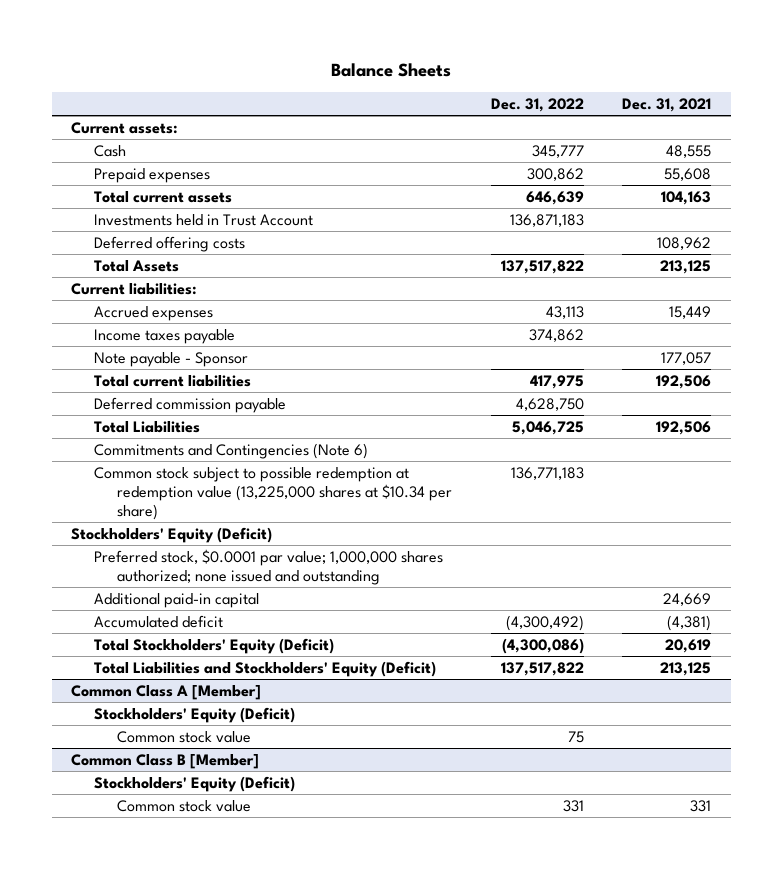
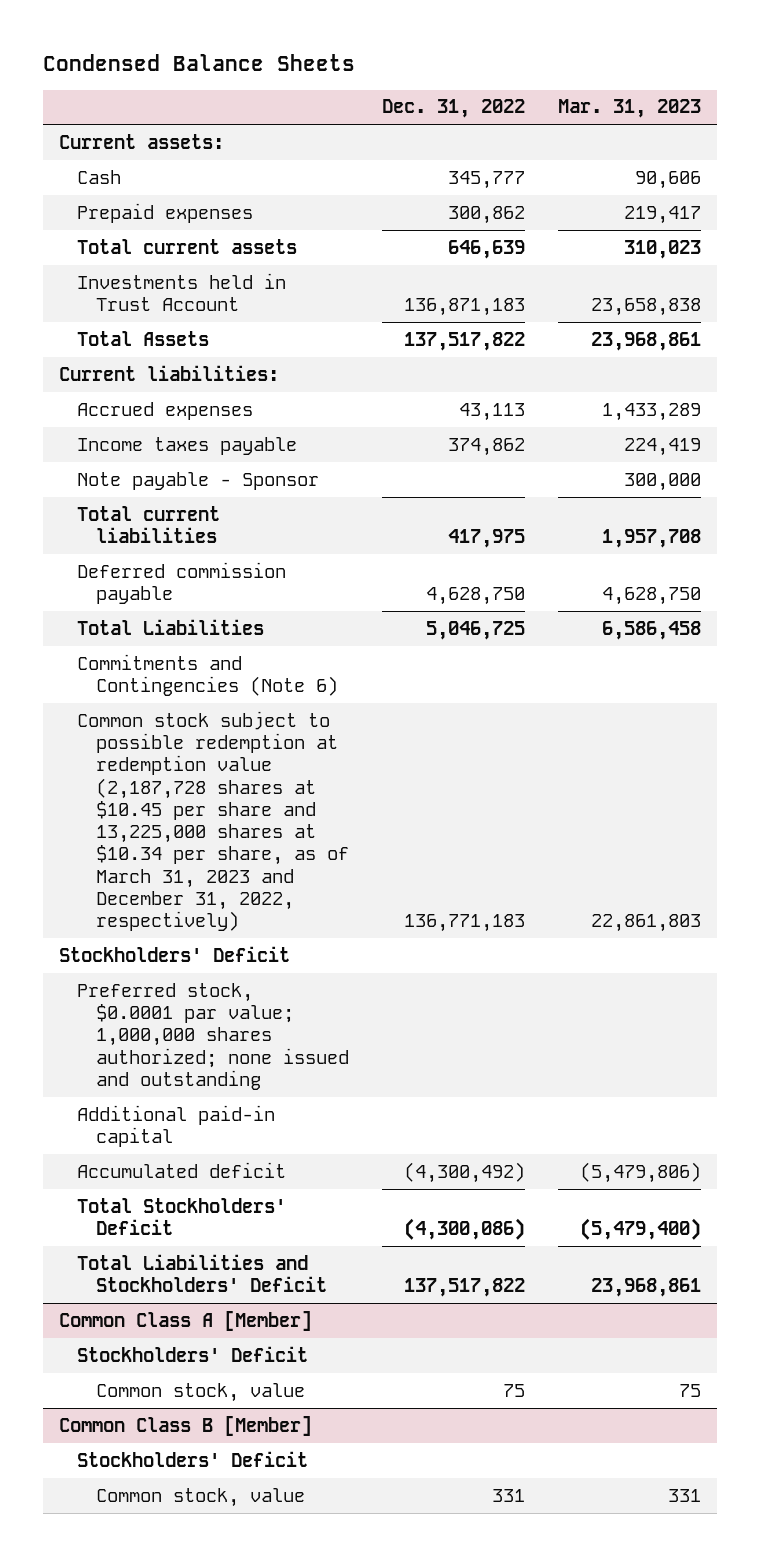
- Balance Sheets
+ Condensed Balance Sheets
- | Dec. 31, 2022 | Dec. 31, 2021
+ | Dec. 31, 2022 | Mar. 31, 2023
- Deferred offering costs | | 108,962
- Common stock subject to possible redemption at redemption value (13,225,000 shares at $10.34 per share) | 136,771,183 |
- Stockholders' Equity (Deficit)
+ Common stock subject to possible redemption at redemption value (2,187,728 shares at $10.45 per share and 13,225,000 shares at $10.34 per share, as of March 31, 2023 and December 31, 2022, respectively) | 136,771,183 | 22,861,803
+ Stockholders' Deficit
- Total Stockholders' Equity (Deficit) | (4,300,086) | 20,619
- Total Liabilities and Stockholders' Equity (Deficit) | 137,517,822 | 213,125
+ Total Stockholders' Deficit | (4,300,086) | (5,479,400)
+ Total Liabilities and Stockholders' Deficit | 137,517,822 | 23,968,861
@ Common Class A [Member]
- Stockholders' Equity (Deficit)
- Common stock value | 75 |
+ Stockholders' Deficit
+ Common stock, value | 75 | 75
@ Common Class B [Member]
- Stockholders' Equity (Deficit)
- Common stock value | 331 | 331
+ Stockholders' Deficit
+ Common stock, value | 331 | 331

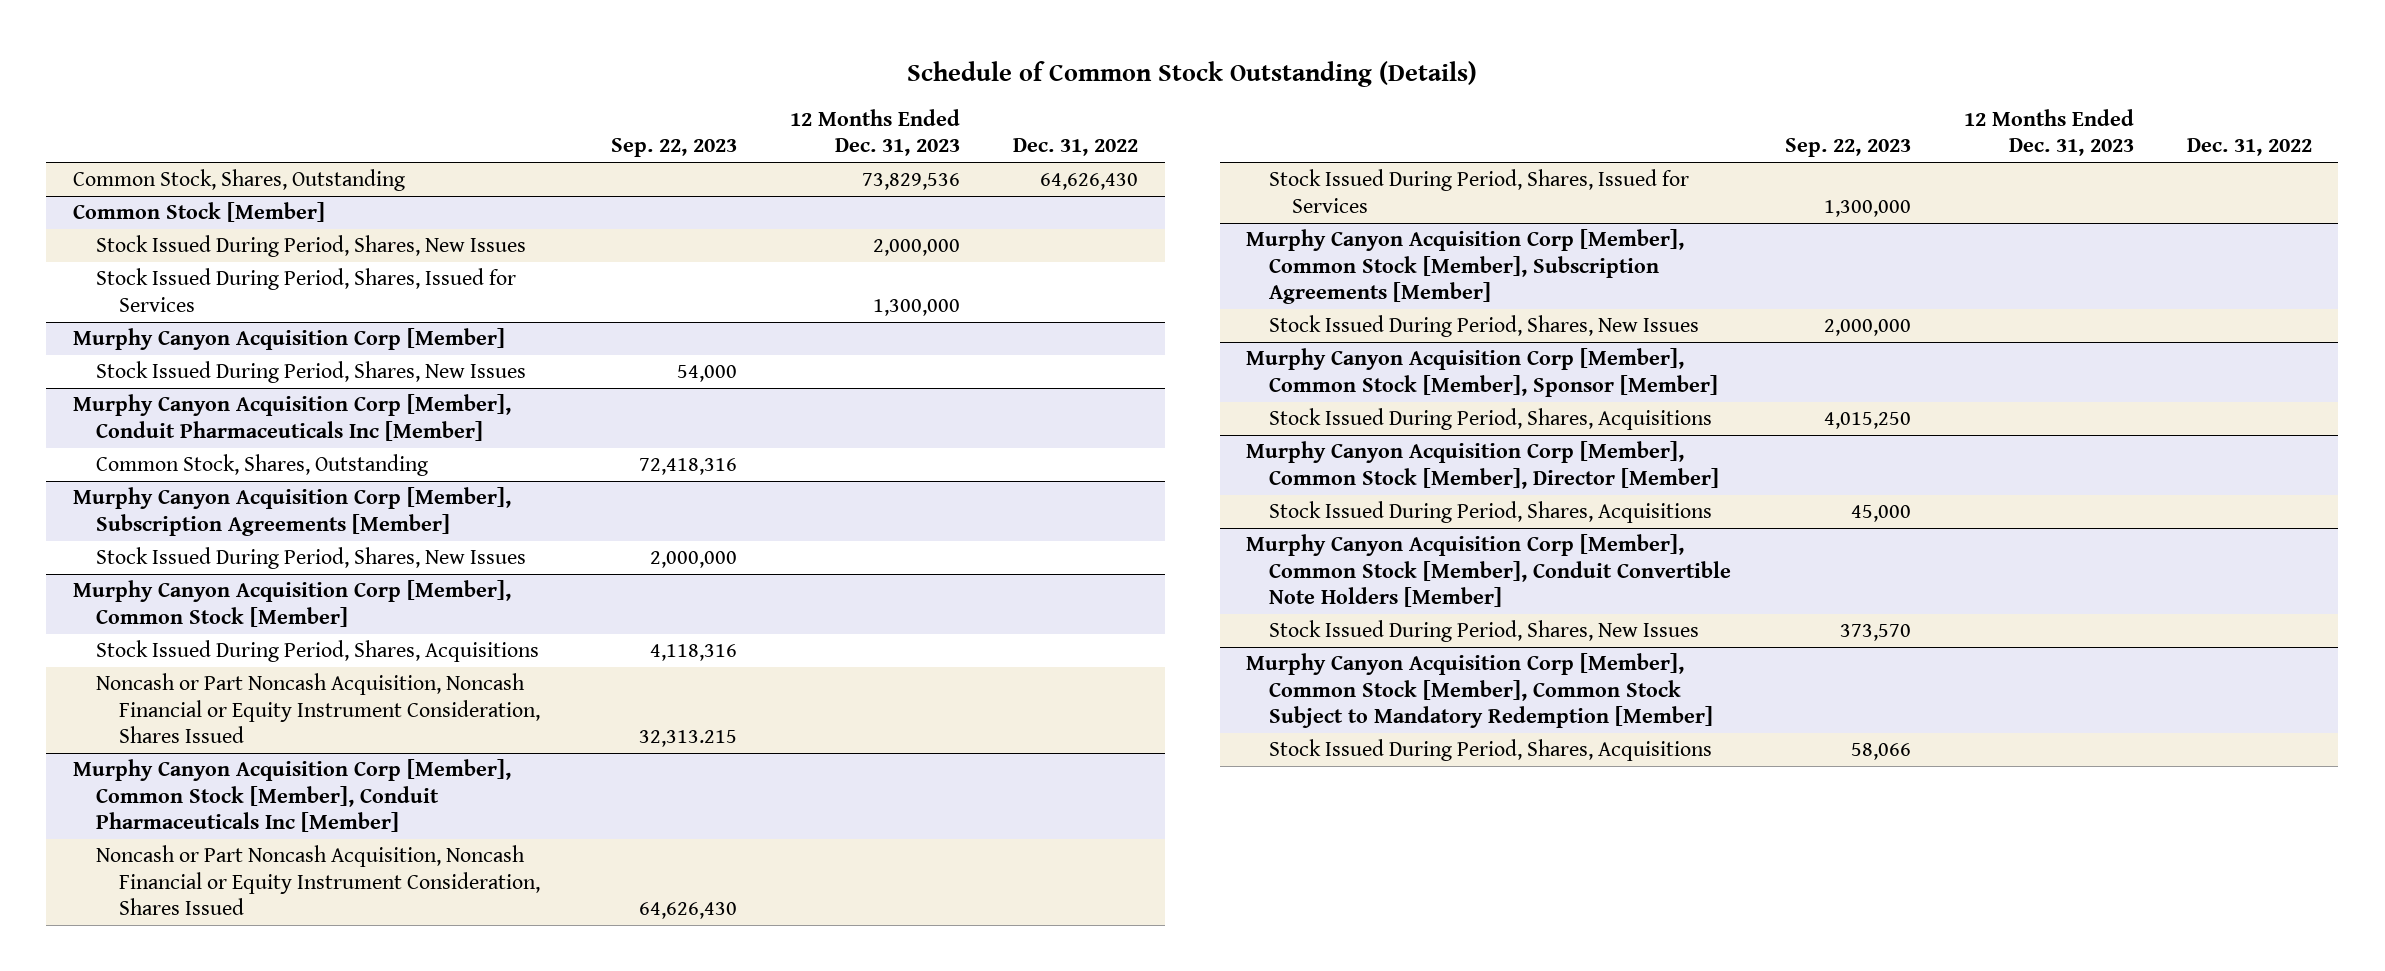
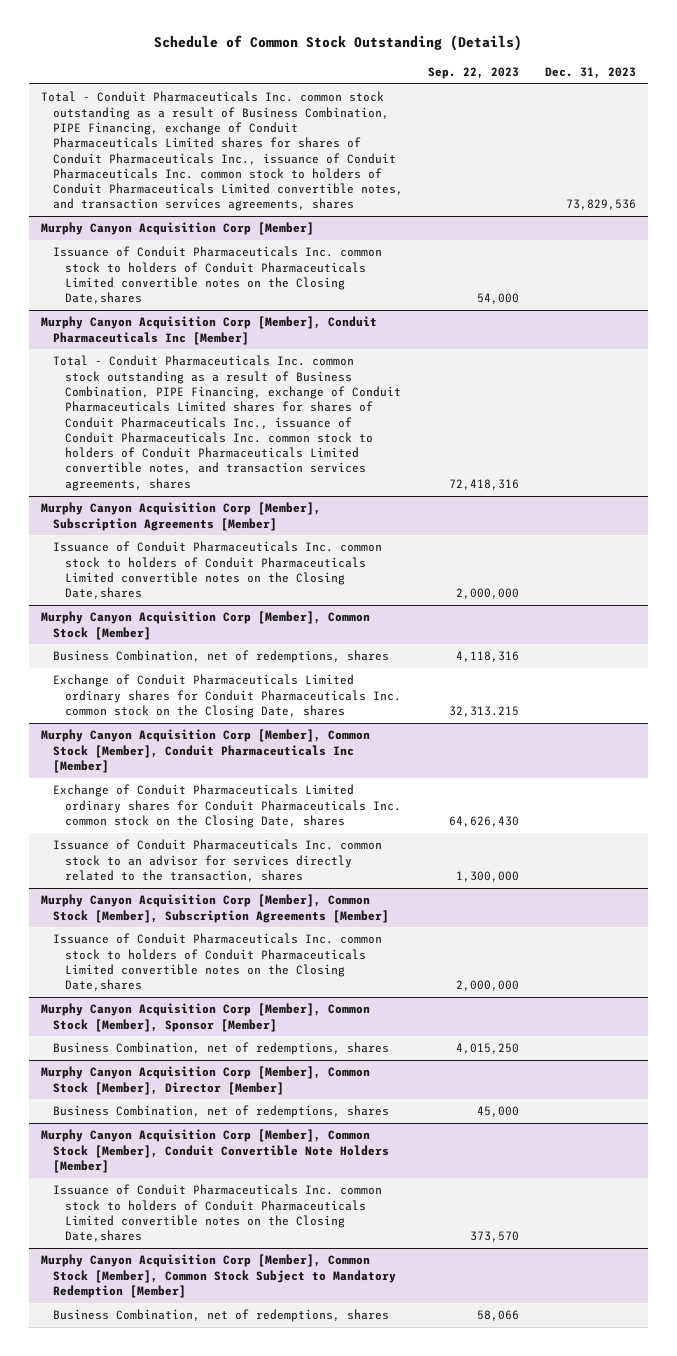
- | Sep. 22, 2023 | 12 Months Ended Dec. 31, 2023 | Dec. 31, 2022
+ | Sep. 22, 2023 | Dec. 31, 2023
- Common Stock, Shares, Outstanding | | 73,829,536 | 64,626,430
- Common Stock [Member]
- Stock Issued During Period, Shares, New Issues | | 2,000,000 |
- Stock Issued During Period, Shares, Issued for Services | | 1,300,000 |
+ Total - Conduit Pharmaceuticals Inc. common stock outstanding as a result of Business Combination, PIPE Financing, exchange of Conduit Pharmaceuticals Limited shares for shares of Conduit Pharmaceuticals Inc., issuance of Conduit Pharmaceuticals Inc. common stock to holders of Conduit Pharmaceuticals Limited convertible notes, and transaction services agreements, shares | | 73,829,536
@ Murphy Canyon Acquisition Corp [Member]
- Stock Issued During Period, Shares, New Issues | 54,000 | |
+ Issuance of Conduit Pharmaceuticals Inc. common stock to holders of Conduit Pharmaceuticals Limited convertible notes on the Closing Date,shares | 54,000 |
@ Murphy Canyon Acquisition Corp [Member], Conduit Pharmaceuticals Inc [Member]
- Common Stock, Shares, Outstanding | 72,418,316 | |
+ Total - Conduit Pharmaceuticals Inc. common stock outstanding as a result of Business Combination, PIPE Financing, exchange of Conduit Pharmaceuticals Limited shares for shares of Conduit Pharmaceuticals Inc., issuance of Conduit Pharmaceuticals Inc. common stock to holders of Conduit Pharmaceuticals Limited convertible notes, and transaction services agreements, shares | 72,418,316 |
@ Murphy Canyon Acquisition Corp [Member], Subscription Agreements [Member]
- Stock Issued During Period, Shares, New Issues | 2,000,000 | |
+ Issuance of Conduit Pharmaceuticals Inc. common stock to holders of Conduit Pharmaceuticals Limited convertible notes on the Closing Date,shares | 2,000,000 |
@ Murphy Canyon Acquisition Corp [Member], Common Stock [Member]
- Stock Issued During Period, Shares, Acquisitions | 4,118,316 | |
- Noncash or Part Noncash Acquisition, Noncash Financial or Equity Instrument Consideration, Shares Issued | 32,313.215 | |
+ Business Combination, net of redemptions, shares | 4,118,316 |
+ Exchange of Conduit Pharmaceuticals Limited ordinary shares for Conduit Pharmaceuticals Inc. common stock on the Closing Date, shares | 32,313.215 |
@ Murphy Canyon Acquisition Corp [Member], Common Stock [Member], Conduit Pharmaceuticals Inc [Member]
- Noncash or Part Noncash Acquisition, Noncash Financial or Equity Instrument Consideration, Shares Issued | 64,626,430 | |
- Stock Issued During Period, Shares, Issued for Services | 1,300,000 | |
+ Exchange of Conduit Pharmaceuticals Limited ordinary shares for Conduit Pharmaceuticals Inc. common stock on the Closing Date, shares | 64,626,430 |
+ Issuance of Conduit Pharmaceuticals Inc. common stock to an advisor for services directly related to the transaction, shares | 1,300,000 |
@ Murphy Canyon Acquisition Corp [Member], Common Stock [Member], Subscription Agreements [Member]
- Stock Issued During Period, Shares, New Issues | 2,000,000 | |
+ Issuance of Conduit Pharmaceuticals Inc. common stock to holders of Conduit Pharmaceuticals Limited convertible notes on the Closing Date,shares | 2,000,000 |
@ Murphy Canyon Acquisition Corp [Member], Common Stock [Member], Sponsor [Member]
- Stock Issued During Period, Shares, Acquisitions | 4,015,250 | |
+ Business Combination, net of redemptions, shares | 4,015,250 |
@ Murphy Canyon Acquisition Corp [Member], Common Stock [Member], Director [Member]
- Stock Issued During Period, Shares, Acquisitions | 45,000 | |
+ Business Combination, net of redemptions, shares | 45,000 |
@ Murphy Canyon Acquisition Corp [Member], Common Stock [Member], Conduit Convertible Note Holders [Member]
- Stock Issued During Period, Shares, New Issues | 373,570 | |
+ Issuance of Conduit Pharmaceuticals Inc. common stock to holders of Conduit Pharmaceuticals Limited convertible notes on the Closing Date,shares | 373,570 |
@ Murphy Canyon Acquisition Corp [Member], Common Stock [Member], Common Stock Subject to Mandatory Redemption [Member]
- Stock Issued During Period, Shares, Acquisitions | 58,066 | |
+ Business Combination, net of redemptions, shares | 58,066 |

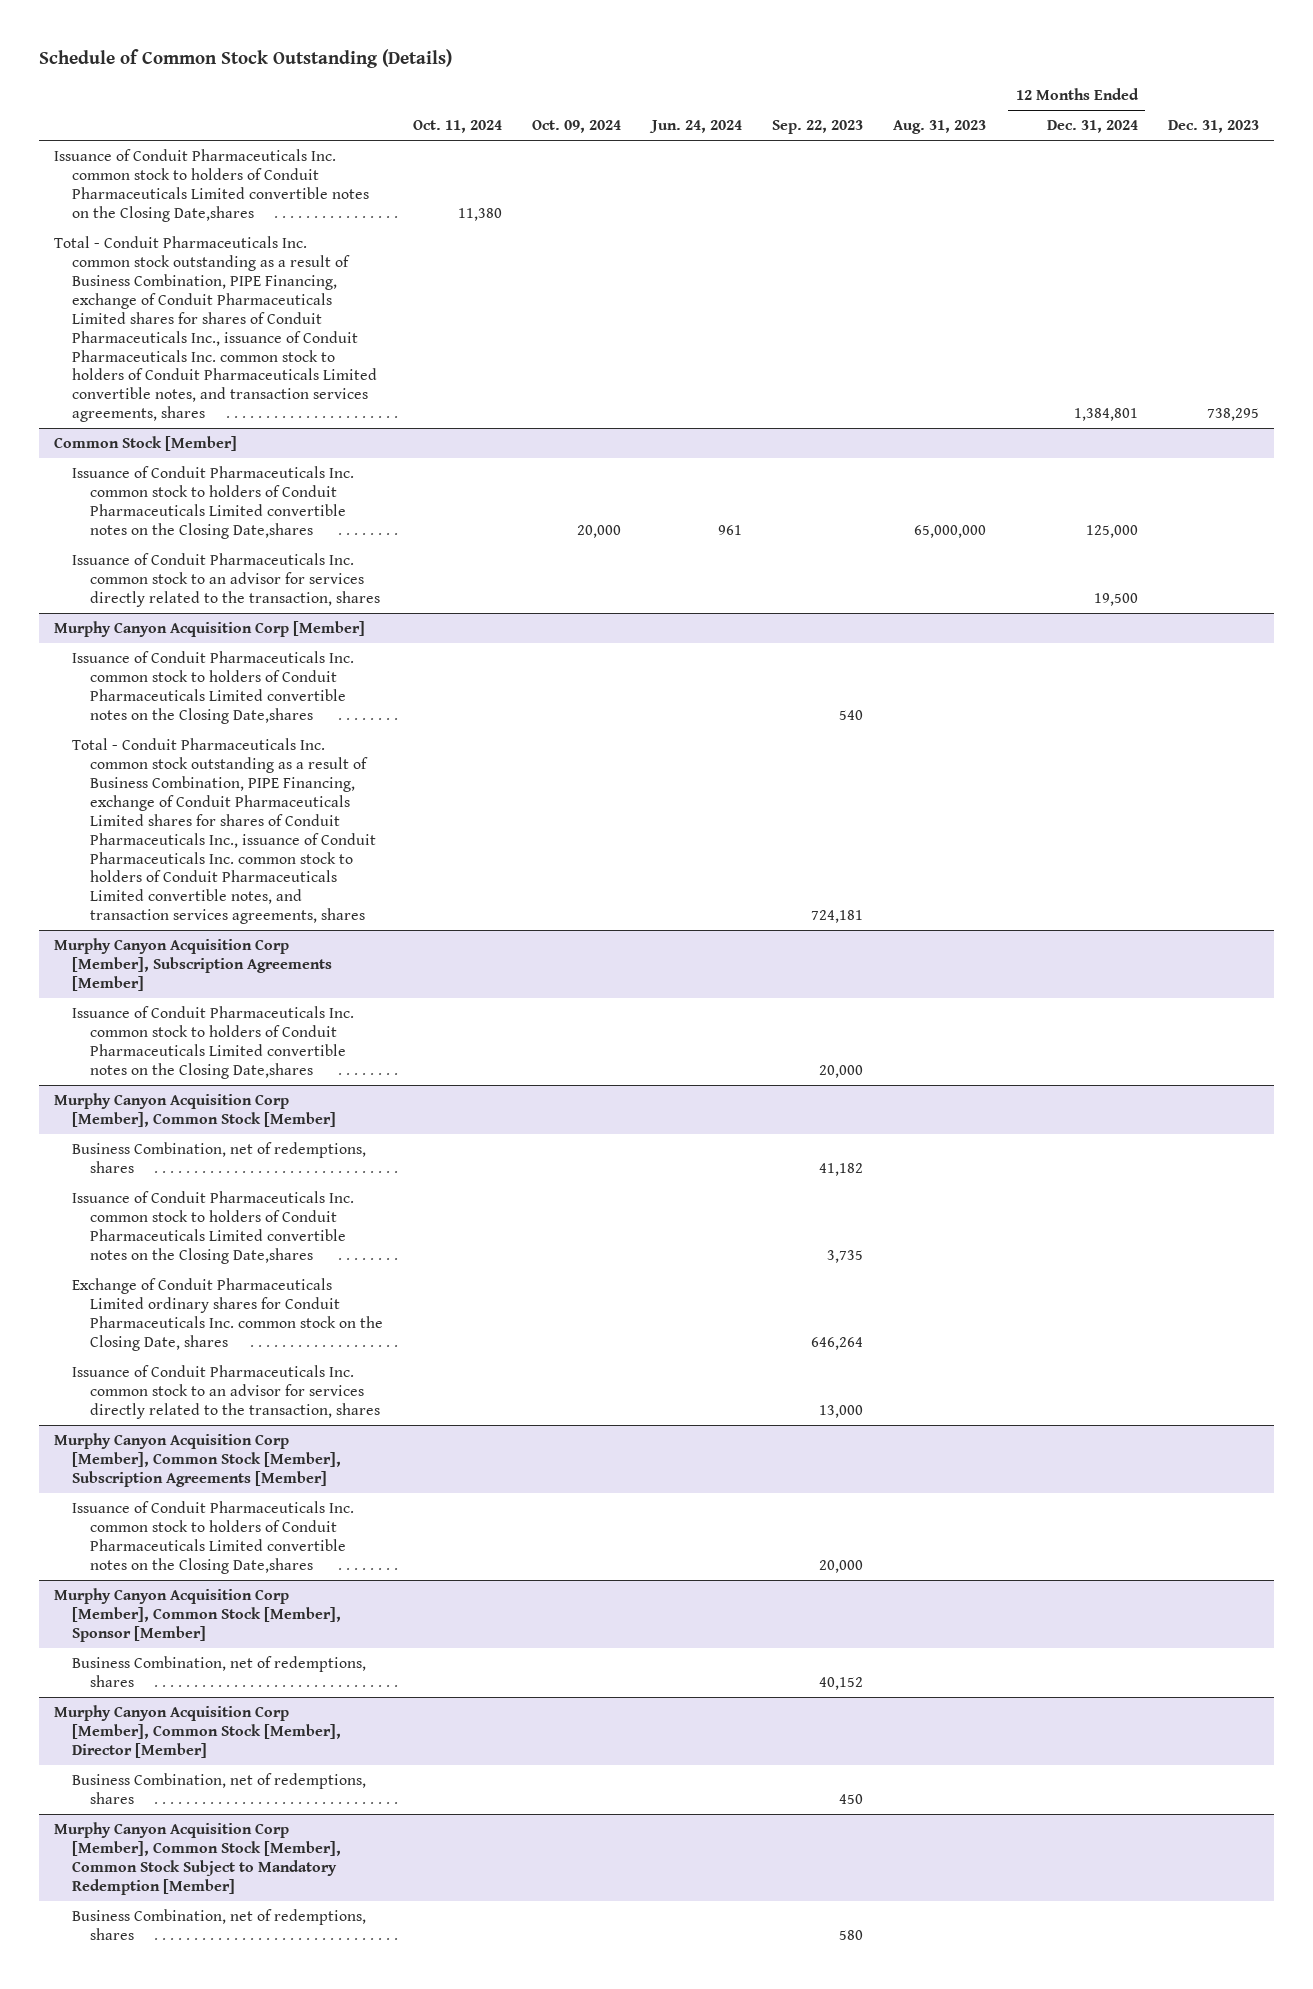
- | Sep. 22, 2023 | Dec. 31, 2023
+ | Oct. 11, 2024 | Oct. 09, 2024 | Jun. 24, 2024 | Sep. 22, 2023 | Aug. 31, 2023 | 12 Months Ended Dec. 31, 2024 | Dec. 31, 2023
- Total - Conduit Pharmaceuticals Inc. common stock outstanding as a result of Business Combination, PIPE Financing, exchange of Conduit Pharmaceuticals Limited shares for shares of Conduit Pharmaceuticals Inc., issuance of Conduit Pharmaceuticals Inc. common stock to holders of Conduit Pharmaceuticals Limited convertible notes, and transaction services agreements, shares | | 73,829,536
+ Issuance of Conduit Pharmaceuticals Inc. common stock to holders of Conduit Pharmaceuticals Limited convertible notes on the Closing Date,shares | 11,380 | | | | | |
+ Total - Conduit Pharmaceuticals Inc. common stock outstanding as a result of Business Combination, PIPE Financing, exchange of Conduit Pharmaceuticals Limited shares for shares of Conduit Pharmaceuticals Inc., issuance of Conduit Pharmaceuticals Inc. common stock to holders of Conduit Pharmaceuticals Limited convertible notes, and transaction services agreements, shares | | | | | | 1,384,801 | 738,295
+ Common Stock [Member]
+ Issuance of Conduit Pharmaceuticals Inc. common stock to holders of Conduit Pharmaceuticals Limited convertible notes on the Closing Date,shares | | 20,000 | 961 | | 65,000,000 | 125,000 |
+ Issuance of Conduit Pharmaceuticals Inc. common stock to an advisor for services directly related to the transaction, shares | | | | | | 19,500 |
@ Murphy Canyon Acquisition Corp [Member]
- Issuance of Conduit Pharmaceuticals Inc. common stock to holders of Conduit Pharmaceuticals Limited convertible notes on the Closing Date,shares | 54,000 |
- Murphy Canyon Acquisition Corp [Member], Conduit Pharmaceuticals Inc [Member]
- Total - Conduit Pharmaceuticals Inc. common stock outstanding as a result of Business Combination, PIPE Financing, exchange of Conduit Pharmaceuticals Limited shares for shares of Conduit Pharmaceuticals Inc., issuance of Conduit Pharmaceuticals Inc. common stock to holders of Conduit Pharmaceuticals Limited convertible notes, and transaction services agreements, shares | 72,418,316 |
@ Murphy Canyon Acquisition Corp [Member]
+ Issuance of Conduit Pharmaceuticals Inc. common stock to holders of Conduit Pharmaceuticals Limited convertible notes on the Closing Date,shares | | | | 540 | | |
+ Total - Conduit Pharmaceuticals Inc. common stock outstanding as a result of Business Combination, PIPE Financing, exchange of Conduit Pharmaceuticals Limited shares for shares of Conduit Pharmaceuticals Inc., issuance of Conduit Pharmaceuticals Inc. common stock to holders of Conduit Pharmaceuticals Limited convertible notes, and transaction services agreements, shares | | | | 724,181 | | |
@ Murphy Canyon Acquisition Corp [Member], Subscription Agreements [Member]
- Issuance of Conduit Pharmaceuticals Inc. common stock to holders of Conduit Pharmaceuticals Limited convertible notes on the Closing Date,shares | 2,000,000 |
+ Issuance of Conduit Pharmaceuticals Inc. common stock to holders of Conduit Pharmaceuticals Limited convertible notes on the Closing Date,shares | | | | 20,000 | | |
@ Murphy Canyon Acquisition Corp [Member], Common Stock [Member]
- Business Combination, net of redemptions, shares | 4,118,316 |
- Exchange of Conduit Pharmaceuticals Limited ordinary shares for Conduit Pharmaceuticals Inc. common stock on the Closing Date, shares | 32,313.215 |
- Murphy Canyon Acquisition Corp [Member], Common Stock [Member], Conduit Pharmaceuticals Inc [Member]
- Exchange of Conduit Pharmaceuticals Limited ordinary shares for Conduit Pharmaceuticals Inc. common stock on the Closing Date, shares | 64,626,430 |
- Issuance of Conduit Pharmaceuticals Inc. common stock to an advisor for services directly related to the transaction, shares | 1,300,000 |
@ Murphy Canyon Acquisition Corp [Member], Common Stock [Member]
+ Business Combination, net of redemptions, shares | | | | 41,182 | | |
+ Issuance of Conduit Pharmaceuticals Inc. common stock to holders of Conduit Pharmaceuticals Limited convertible notes on the Closing Date,shares | | | | 3,735 | | |
+ Exchange of Conduit Pharmaceuticals Limited ordinary shares for Conduit Pharmaceuticals Inc. common stock on the Closing Date, shares | | | | 646,264 | | |
+ Issuance of Conduit Pharmaceuticals Inc. common stock to an advisor for services directly related to the transaction, shares | | | | 13,000 | | |
@ Murphy Canyon Acquisition Corp [Member], Common Stock [Member], Subscription Agreements [Member]
- Issuance of Conduit Pharmaceuticals Inc. common stock to holders of Conduit Pharmaceuticals Limited convertible notes on the Closing Date,shares | 2,000,000 |
+ Issuance of Conduit Pharmaceuticals Inc. common stock to holders of Conduit Pharmaceuticals Limited convertible notes on the Closing Date,shares | | | | 20,000 | | |
@ Murphy Canyon Acquisition Corp [Member], Common Stock [Member], Sponsor [Member]
- Business Combination, net of redemptions, shares | 4,015,250 |
+ Business Combination, net of redemptions, shares | | | | 40,152 | | |
@ Murphy Canyon Acquisition Corp [Member], Common Stock [Member], Director [Member]
- Business Combination, net of redemptions, shares | 45,000 |
- Murphy Canyon Acquisition Corp [Member], Common Stock [Member], Conduit Convertible Note Holders [Member]
- Issuance of Conduit Pharmaceuticals Inc. common stock to holders of Conduit Pharmaceuticals Limited convertible notes on the Closing Date,shares | 373,570 |
@ Murphy Canyon Acquisition Corp [Member], Common Stock [Member], Director [Member]
+ Business Combination, net of redemptions, shares | | | | 450 | | |
@ Murphy Canyon Acquisition Corp [Member], Common Stock [Member], Common Stock Subject to Mandatory Redemption [Member]
- Business Combination, net of redemptions, shares | 58,066 |
+ Business Combination, net of redemptions, shares | | | | 580 | | |

